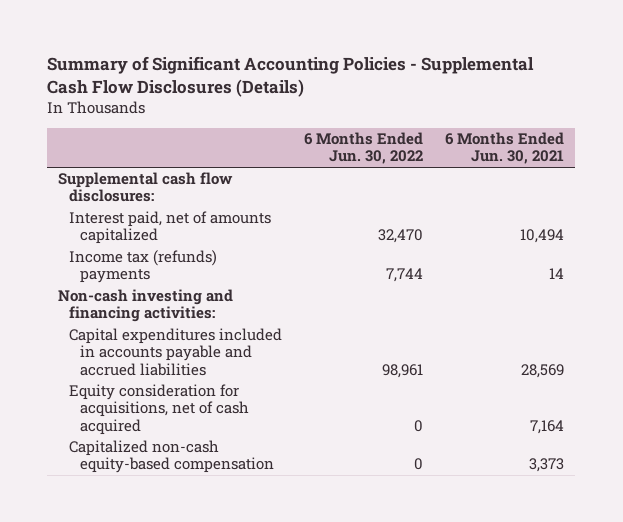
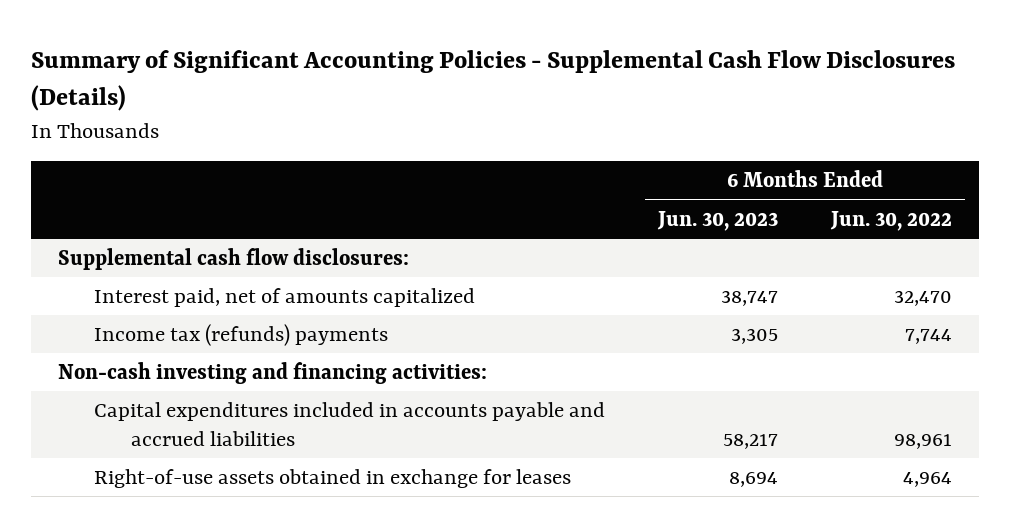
- | 6 Months Ended Jun. 30, 2022 | 6 Months Ended Jun. 30, 2021
+ | 6 Months Ended Jun. 30, 2023 | 6 Months Ended Jun. 30, 2022
- Equity consideration for acquisitions, net of cash acquired | 0 | 7,164
- Capitalized non-cash equity-based compensation | 0 | 3,373
+ Right-of-use assets obtained in exchange for leases | 8,694 | 4,964

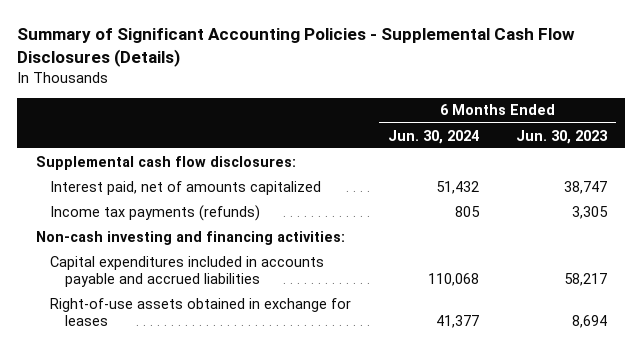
- | 6 Months Ended Jun. 30, 2023 | 6 Months Ended Jun. 30, 2022
+ | 6 Months Ended Jun. 30, 2024 | 6 Months Ended Jun. 30, 2023
- Income tax (refunds) payments | 3,305 | 7,744
+ Income tax payments (refunds) | 805 | 3,305

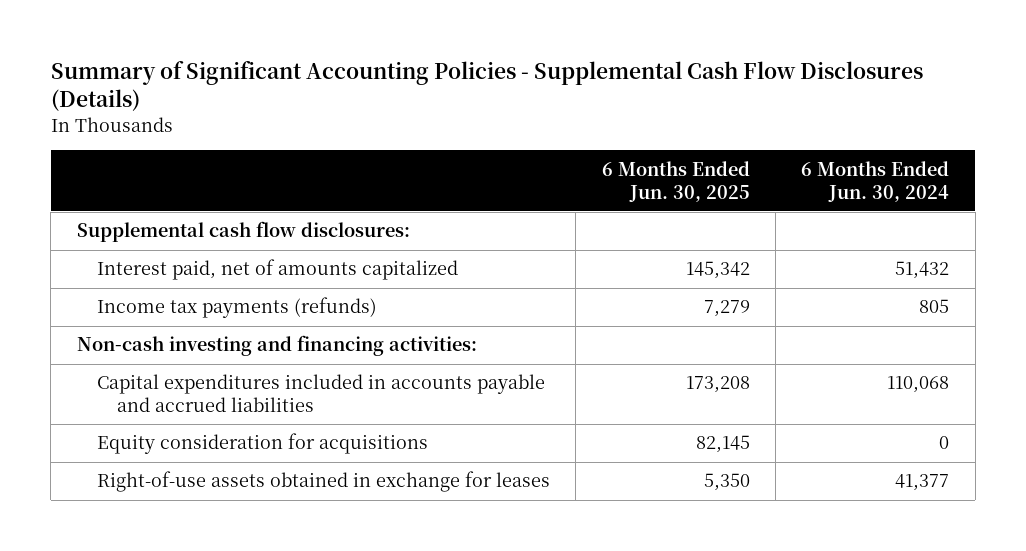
- | 6 Months Ended Jun. 30, 2024 | 6 Months Ended Jun. 30, 2023
+ | 6 Months Ended Jun. 30, 2025 | 6 Months Ended Jun. 30, 2024
+ Equity consideration for acquisitions | 82,145 | 0

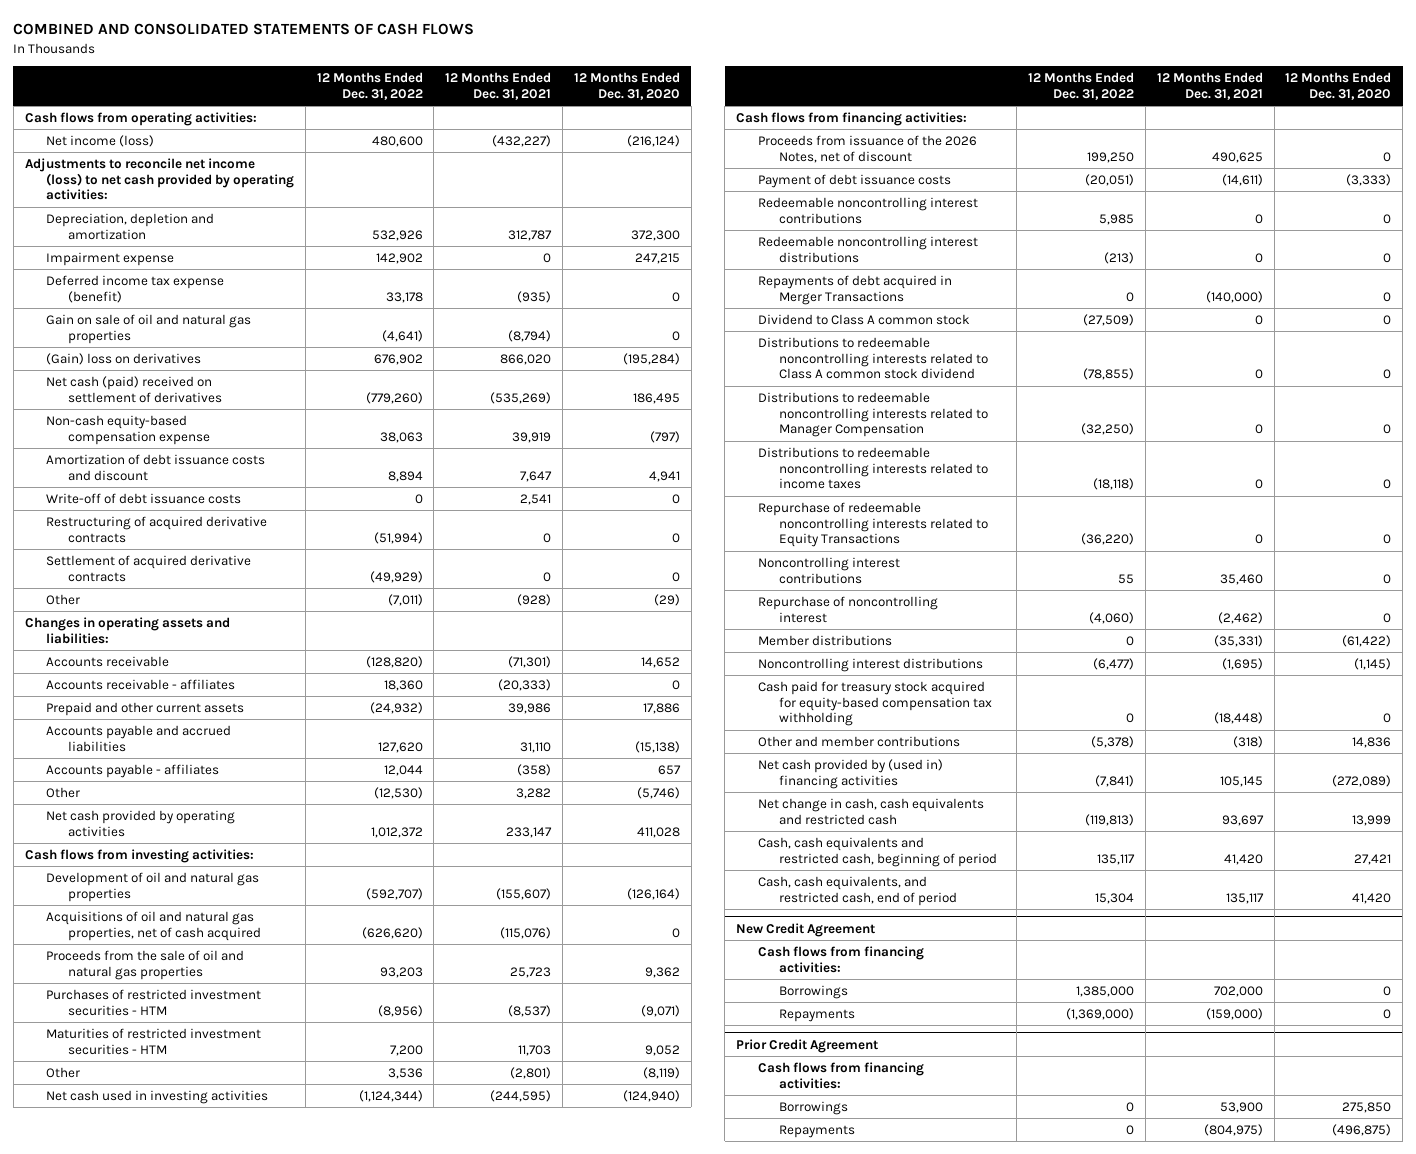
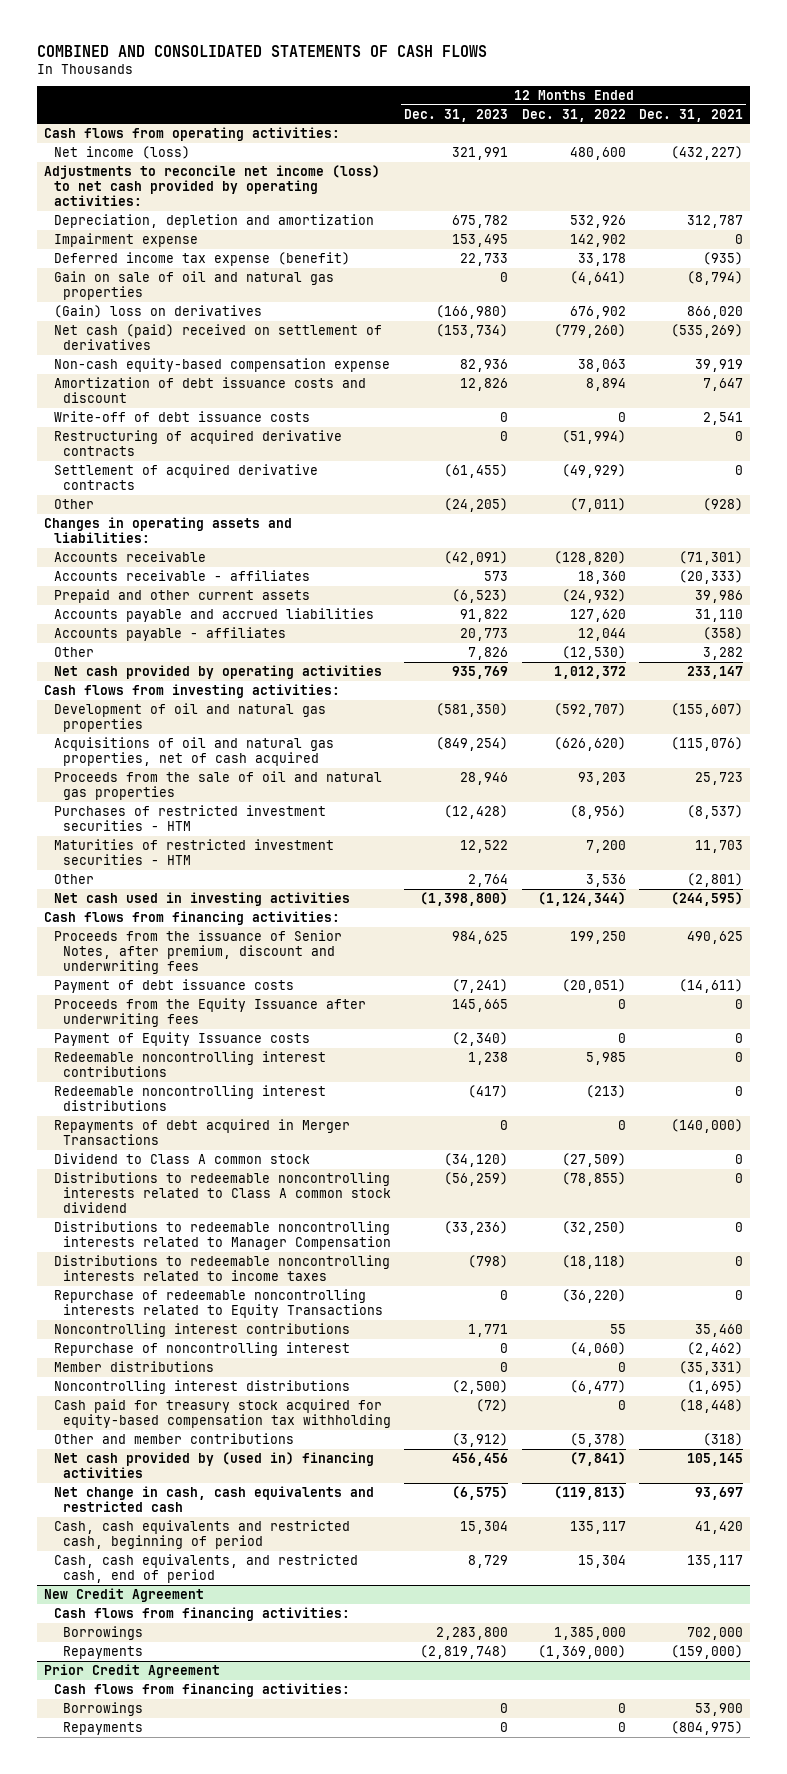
- | 12 Months Ended Dec. 31, 2022 | 12 Months Ended Dec. 31, 2021 | 12 Months Ended Dec. 31, 2020
+ | 12 Months Ended Dec. 31, 2023 | 12 Months Ended Dec. 31, 2022 | 12 Months Ended Dec. 31, 2021
- Proceeds from issuance of the 2026 Notes, net of discount | 199,250 | 490,625 | 0
+ Proceeds from the issuance of Senior Notes, after premium, discount and underwriting fees | 984,625 | 199,250 | 490,625
+ Proceeds from the Equity Issuance after underwriting fees | 145,665 | 0 | 0
+ Payment of Equity Issuance costs | (2,340) | 0 | 0

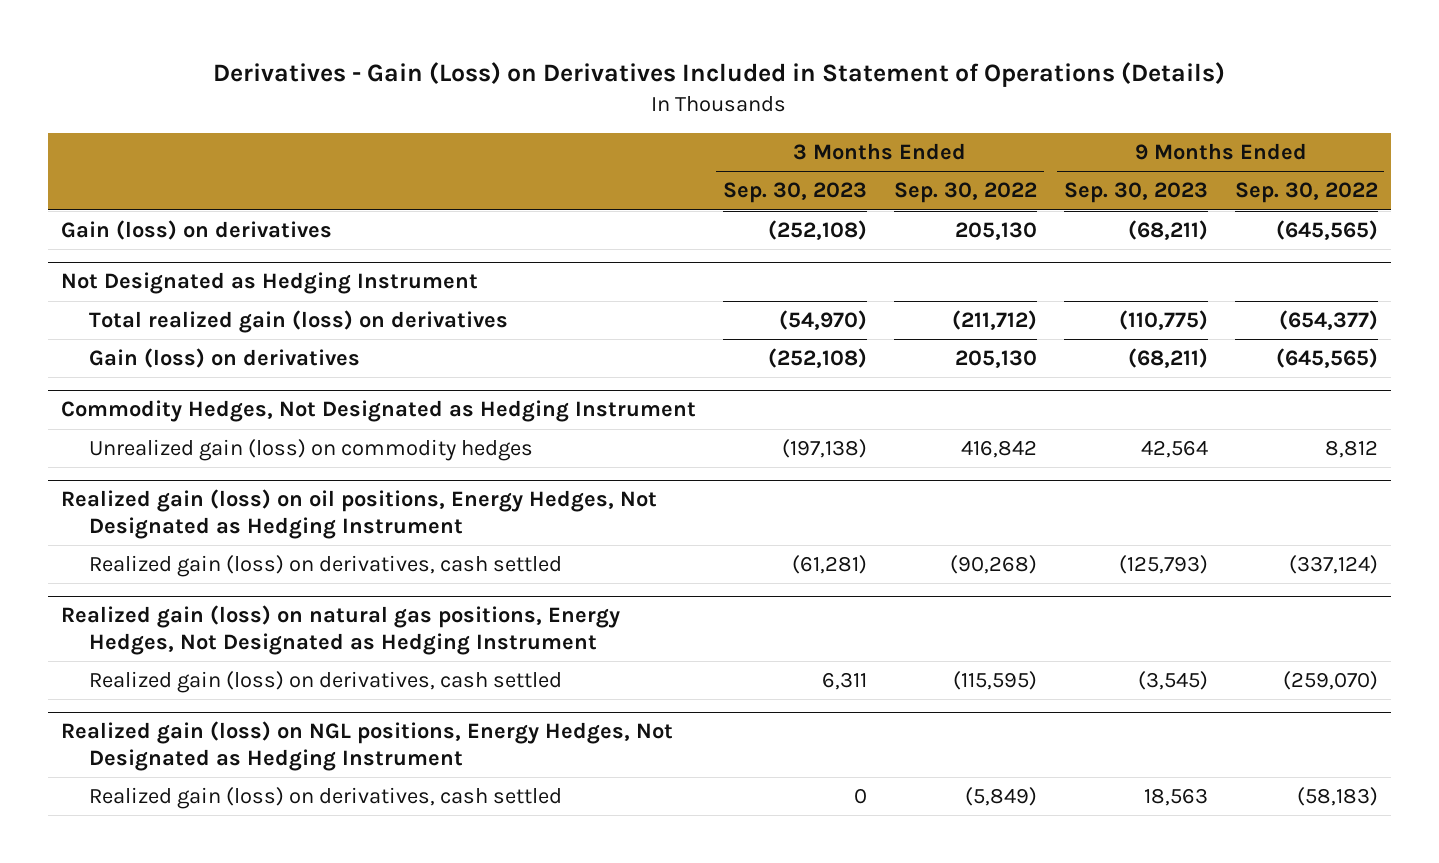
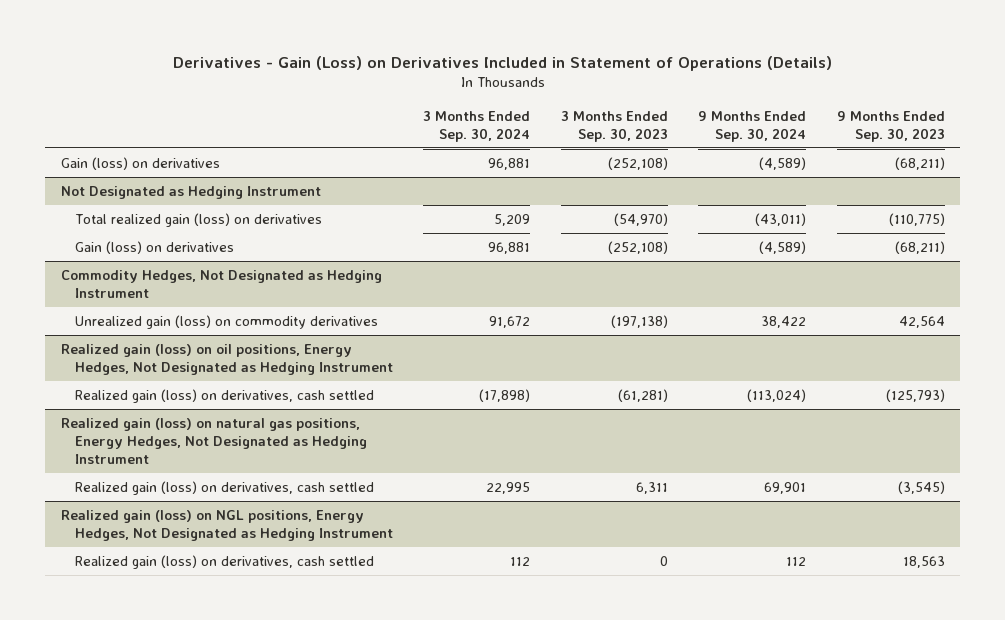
- | 3 Months Ended Sep. 30, 2023 | 3 Months Ended Sep. 30, 2022 | 9 Months Ended Sep. 30, 2023 | 9 Months Ended Sep. 30, 2022
+ | 3 Months Ended Sep. 30, 2024 | 3 Months Ended Sep. 30, 2023 | 9 Months Ended Sep. 30, 2024 | 9 Months Ended Sep. 30, 2023
@ Commodity Hedges, Not Designated as Hedging Instrument
- Unrealized gain (loss) on commodity hedges | (197,138) | 416,842 | 42,564 | 8,812
+ Unrealized gain (loss) on commodity derivatives | 91,672 | (197,138) | 38,422 | 42,564

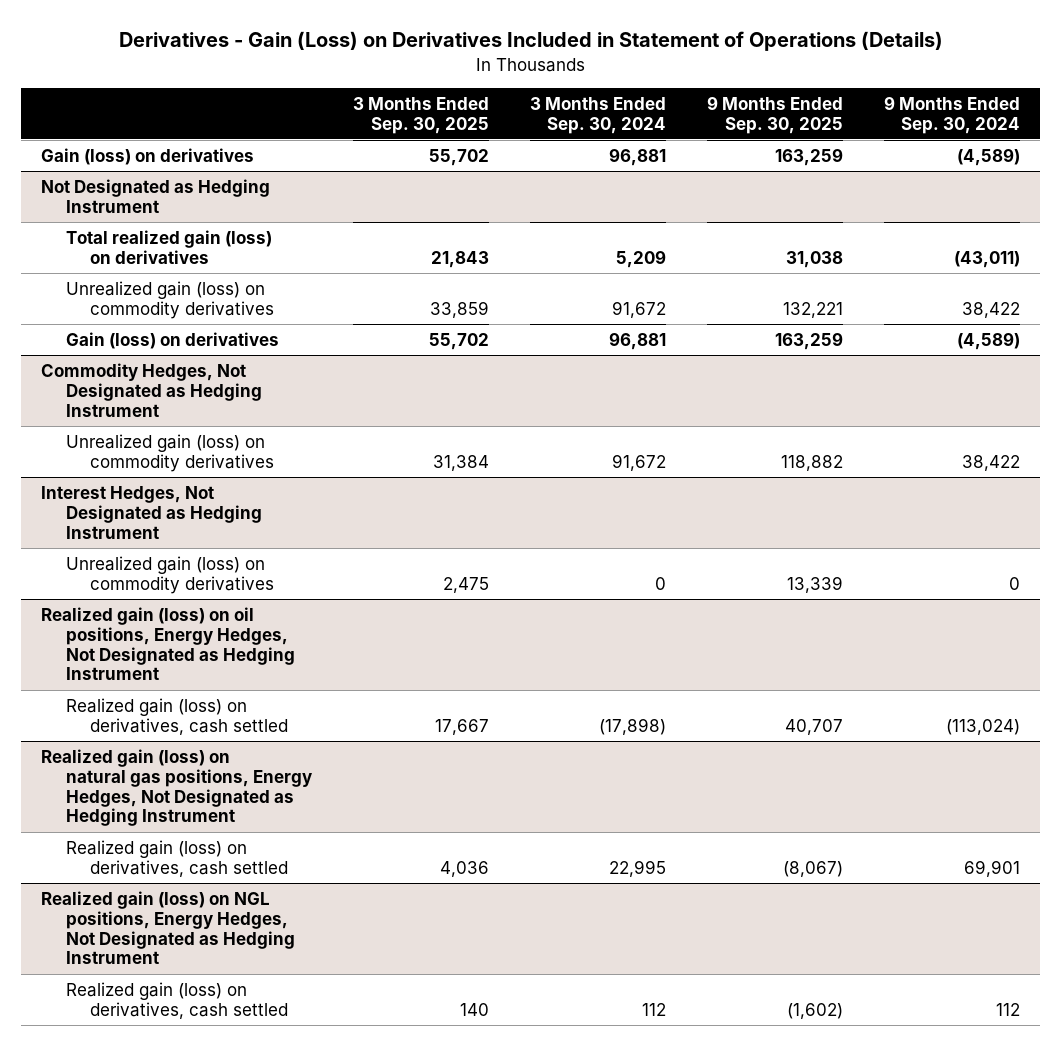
- | 3 Months Ended Sep. 30, 2024 | 3 Months Ended Sep. 30, 2023 | 9 Months Ended Sep. 30, 2024 | 9 Months Ended Sep. 30, 2023
+ | 3 Months Ended Sep. 30, 2025 | 3 Months Ended Sep. 30, 2024 | 9 Months Ended Sep. 30, 2025 | 9 Months Ended Sep. 30, 2024
@ Not Designated as Hedging Instrument
+ Unrealized gain (loss) on commodity derivatives | 33,859 | 91,672 | 132,221 | 38,422
+ Interest Hedges, Not Designated as Hedging Instrument
+ Unrealized gain (loss) on commodity derivatives | 2,475 | 0 | 13,339 | 0

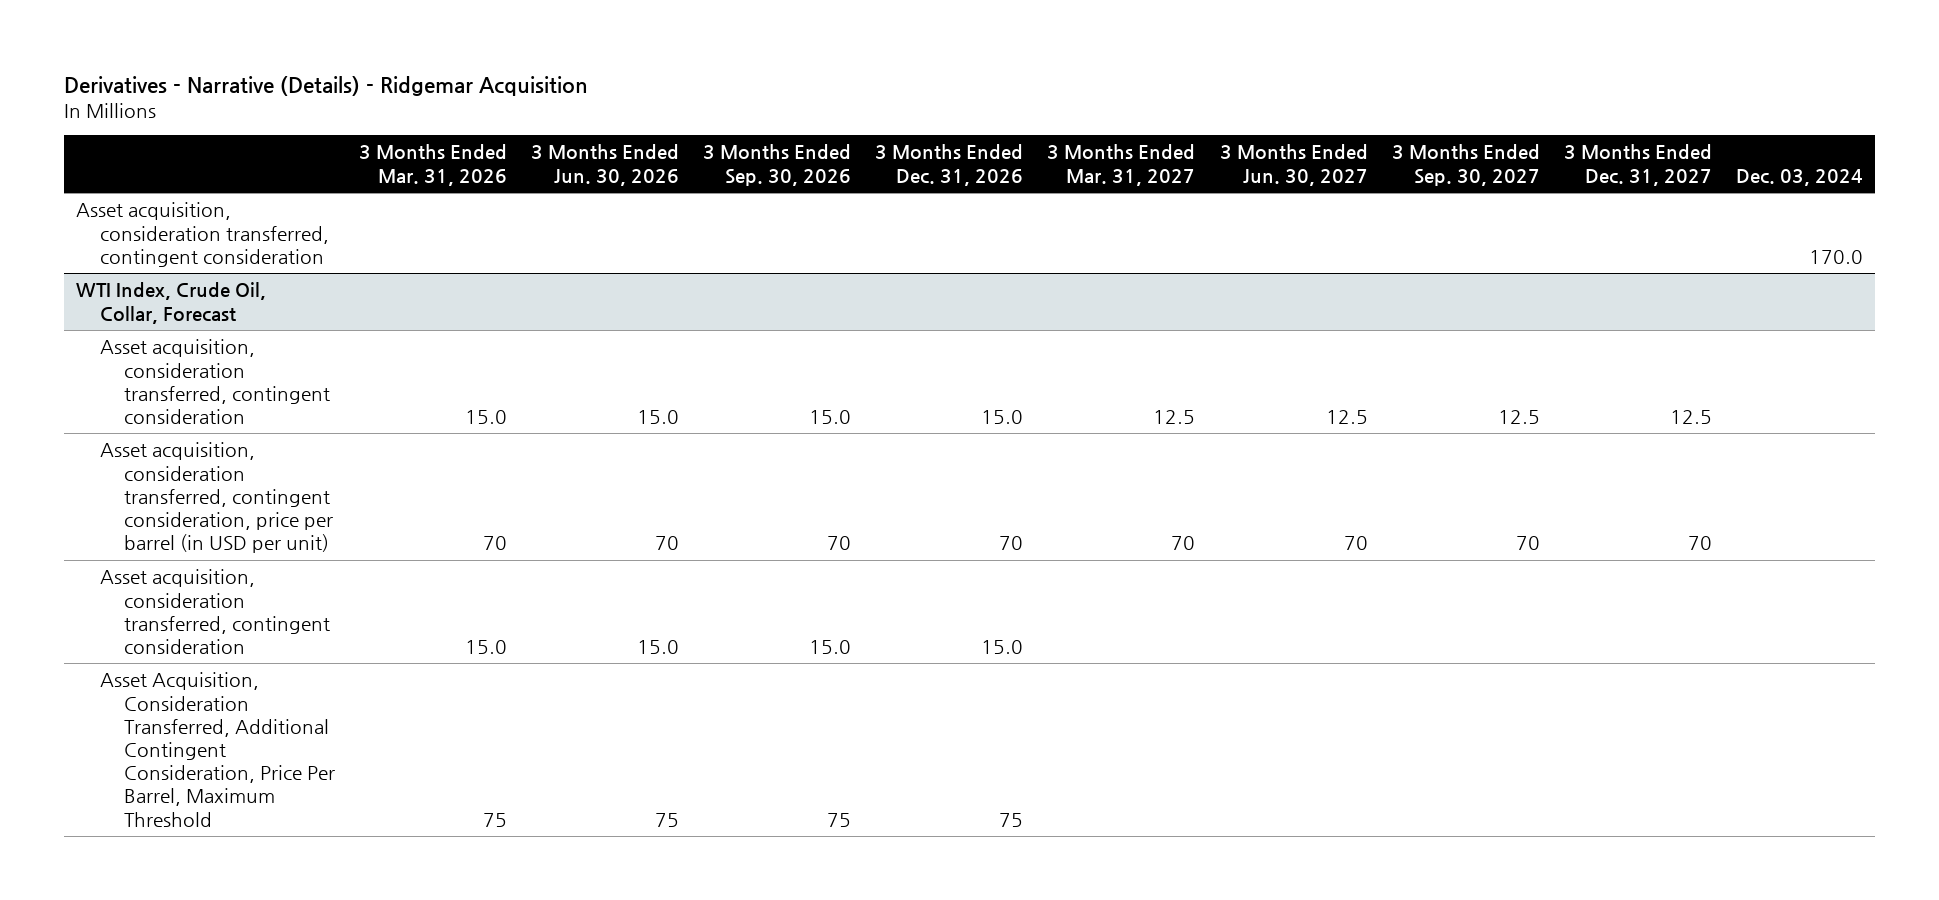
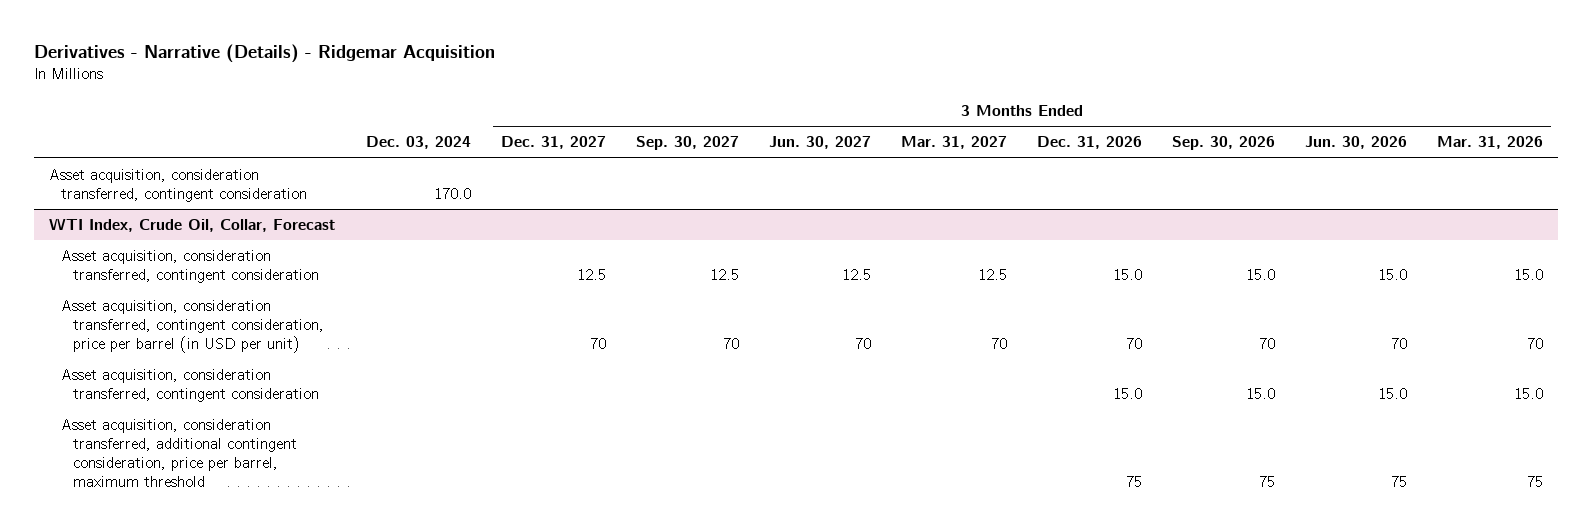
- | 3 Months Ended Mar. 31, 2026 | 3 Months Ended Jun. 30, 2026 | 3 Months Ended Sep. 30, 2026 | 3 Months Ended Dec. 31, 2026 | 3 Months Ended Mar. 31, 2027 | 3 Months Ended Jun. 30, 2027 | 3 Months Ended Sep. 30, 2027 | 3 Months Ended Dec. 31, 2027 | Dec. 03, 2024
+ | Dec. 03, 2024 | 3 Months Ended Dec. 31, 2027 | 3 Months Ended Sep. 30, 2027 | 3 Months Ended Jun. 30, 2027 | 3 Months Ended Mar. 31, 2027 | 3 Months Ended Dec. 31, 2026 | 3 Months Ended Sep. 30, 2026 | 3 Months Ended Jun. 30, 2026 | 3 Months Ended Mar. 31, 2026
@ WTI Index, Crude Oil, Collar, Forecast
- Asset Acquisition, Consideration Transferred, Additional Contingent Consideration, Price Per Barrel, Maximum Threshold | 75 | 75 | 75 | 75 | | | | |
+ Asset acquisition, consideration transferred, additional contingent consideration, price per barrel, maximum threshold | | | | | | 75 | 75 | 75 | 75

